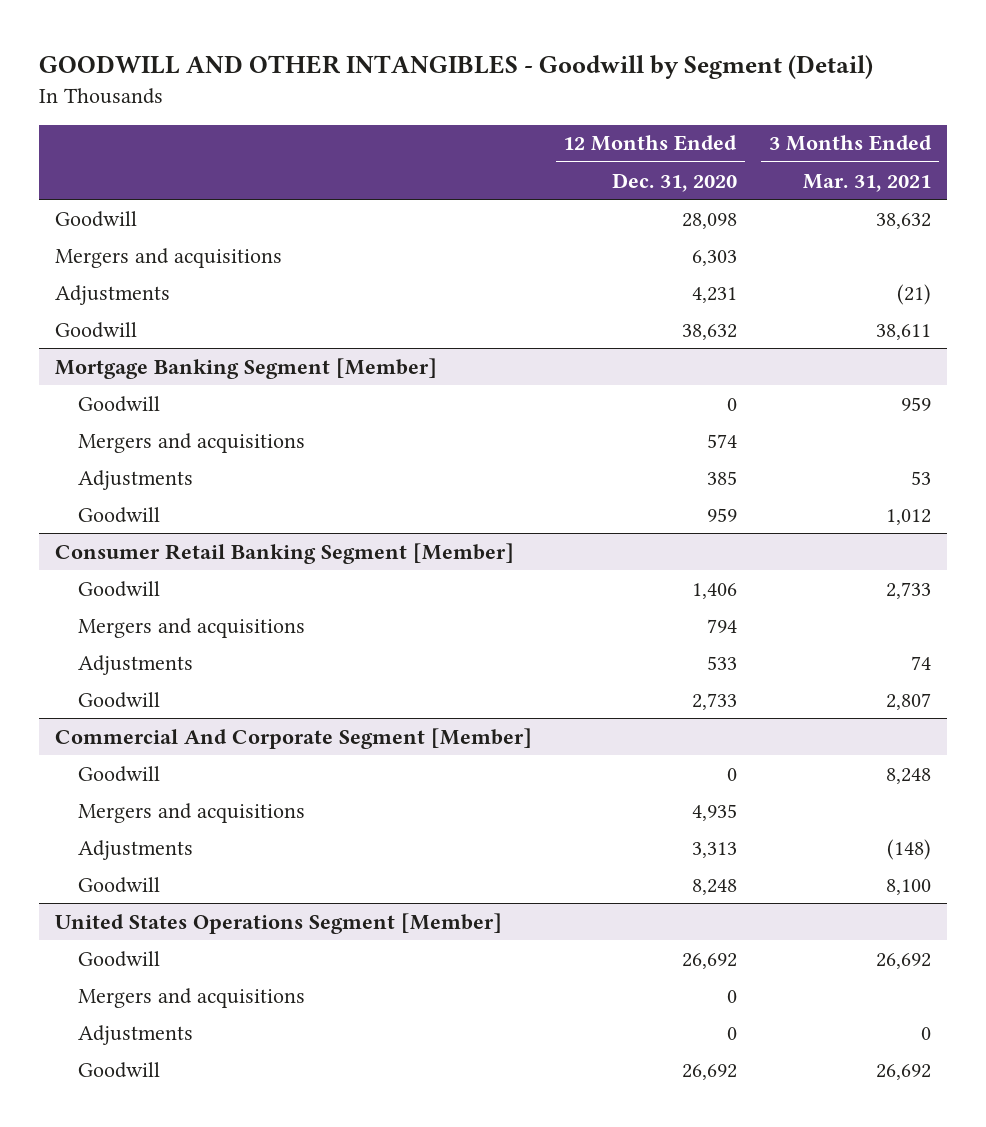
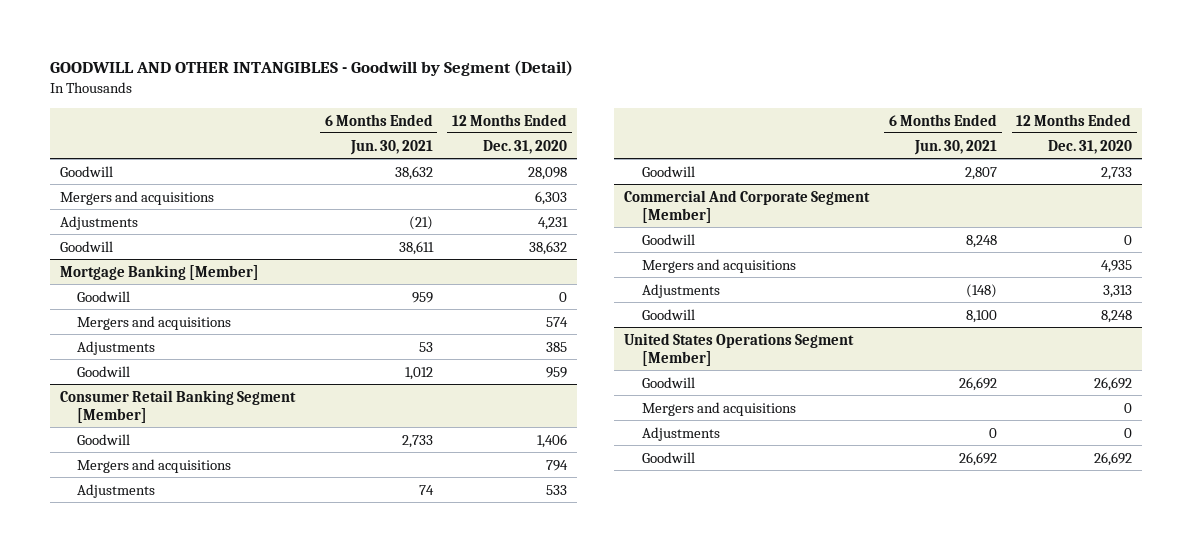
- | 12 Months Ended Dec. 31, 2020 | 3 Months Ended Mar. 31, 2021
+ | 6 Months Ended Jun. 30, 2021 | 12 Months Ended Dec. 31, 2020
- Mortgage Banking Segment [Member]
+ Mortgage Banking [Member]

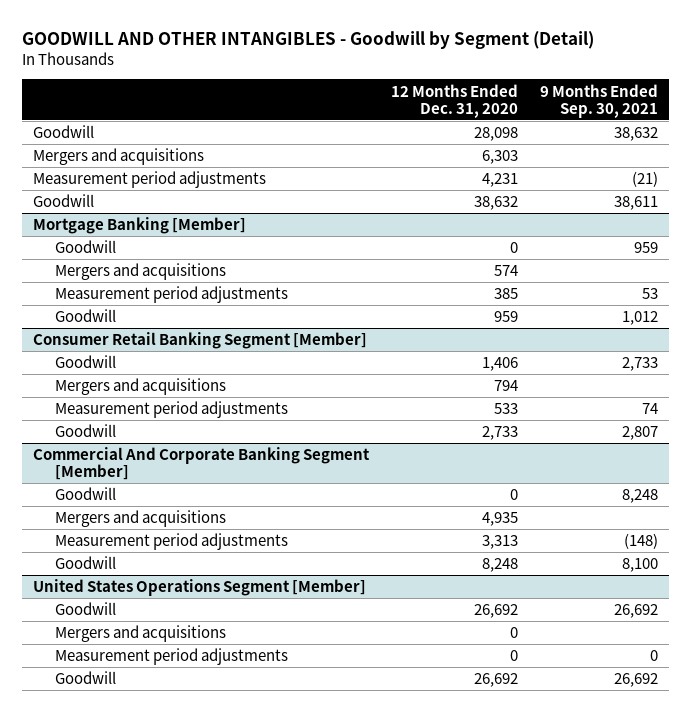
- | 6 Months Ended Jun. 30, 2021 | 12 Months Ended Dec. 31, 2020
+ | 12 Months Ended Dec. 31, 2020 | 9 Months Ended Sep. 30, 2021
- Adjustments | (21) | 4,231
+ Measurement period adjustments | 4,231 | (21)
@ Mortgage Banking [Member]
- Adjustments | 53 | 385
+ Measurement period adjustments | 385 | 53
@ Consumer Retail Banking Segment [Member]
- Adjustments | 74 | 533
+ Measurement period adjustments | 533 | 74
- Commercial And Corporate Segment [Member]
+ Commercial And Corporate Banking Segment [Member]
- Adjustments | (148) | 3,313
+ Measurement period adjustments | 3,313 | (148)
@ United States Operations Segment [Member]
- Adjustments | 0 | 0
+ Measurement period adjustments | 0 | 0

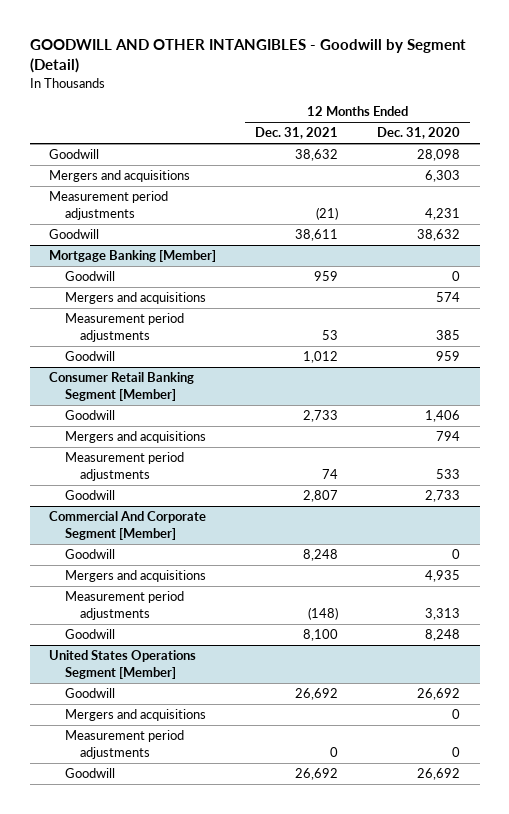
- | 12 Months Ended Dec. 31, 2020 | 9 Months Ended Sep. 30, 2021
+ | 12 Months Ended Dec. 31, 2021 | 12 Months Ended Dec. 31, 2020
- Commercial And Corporate Banking Segment [Member]
+ Commercial And Corporate Segment [Member]

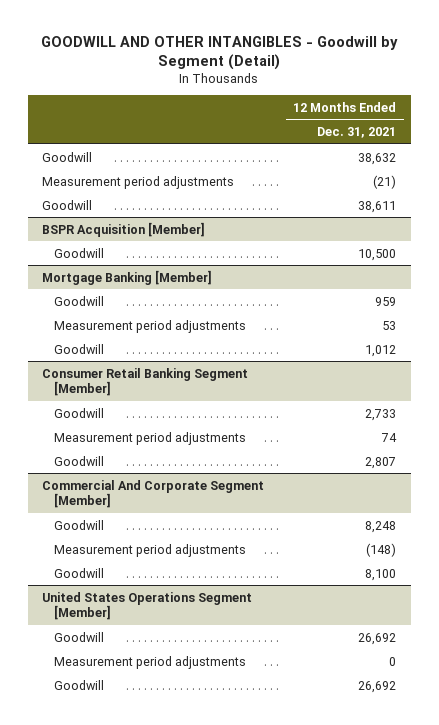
- | 12 Months Ended Dec. 31, 2021 | 12 Months Ended Dec. 31, 2020
+ | 12 Months Ended Dec. 31, 2021
- Mergers and acquisitions | | 6,303
+ BSPR Acquisition [Member]
+ Goodwill | 10,500
@ Mortgage Banking [Member]
- Mergers and acquisitions | | 574
@ Consumer Retail Banking Segment [Member]
- Mergers and acquisitions | | 794
@ Commercial And Corporate Segment [Member]
- Mergers and acquisitions | | 4,935
@ United States Operations Segment [Member]
- Mergers and acquisitions | | 0

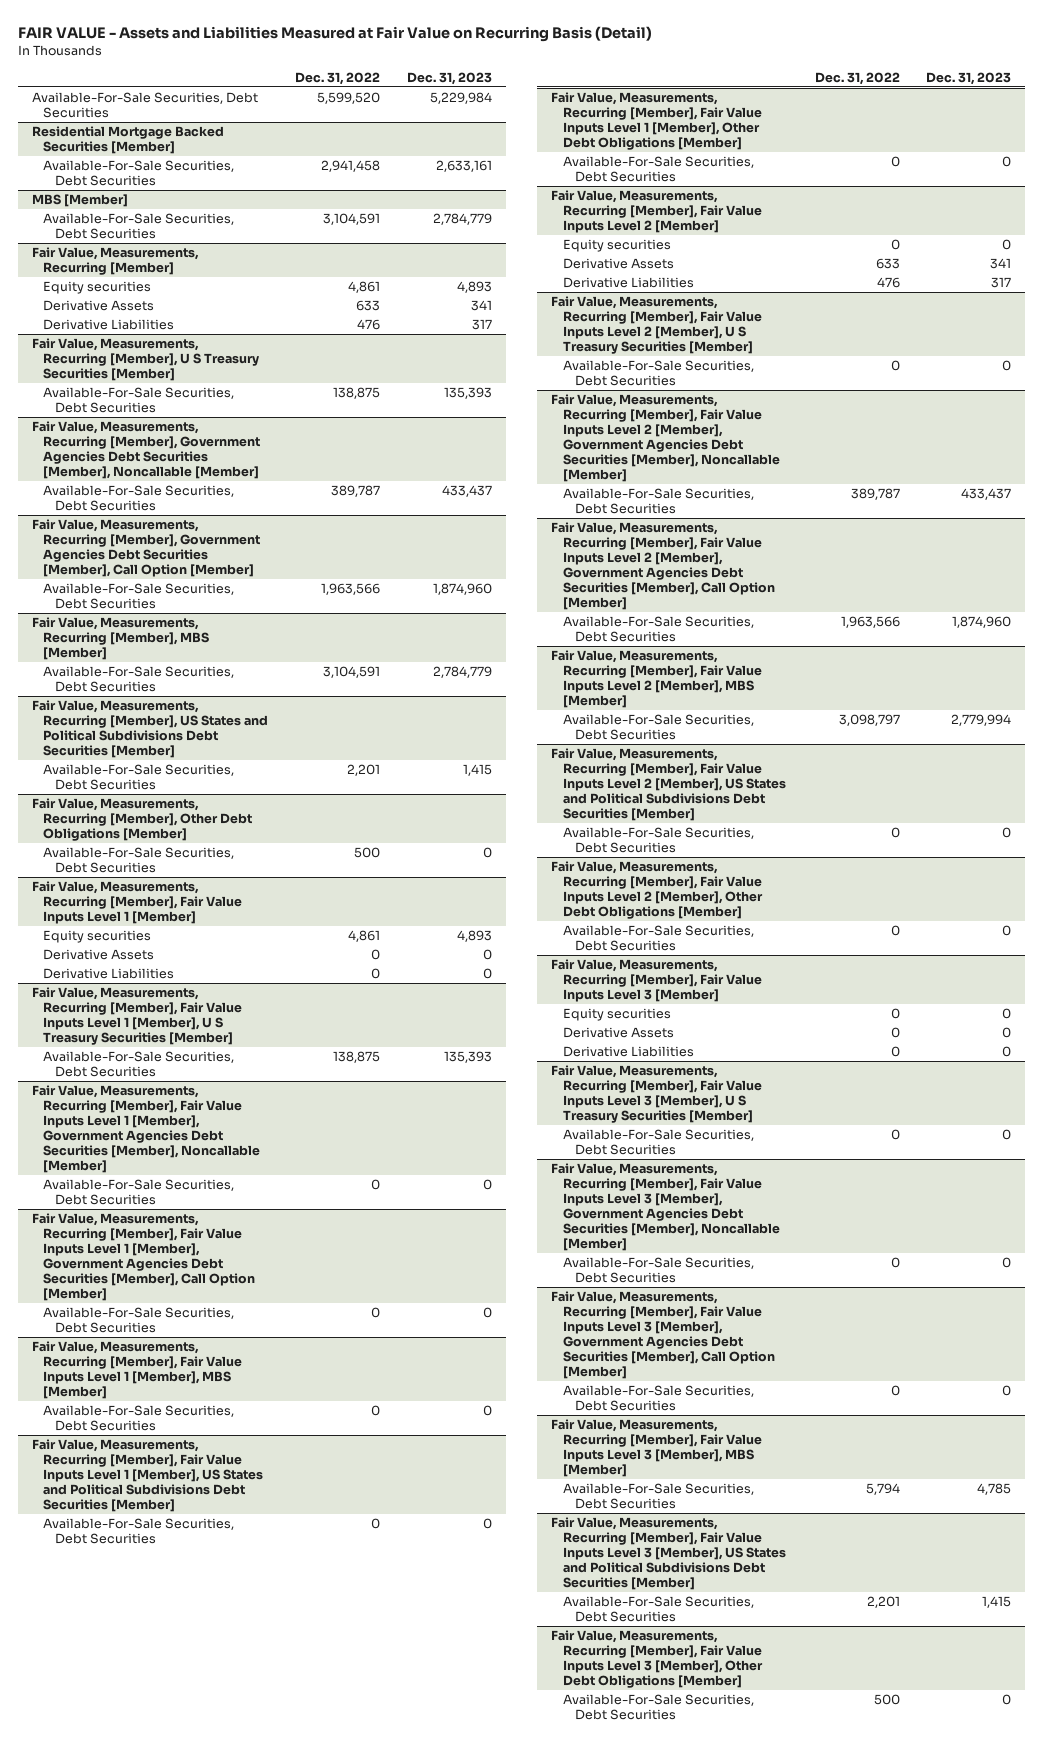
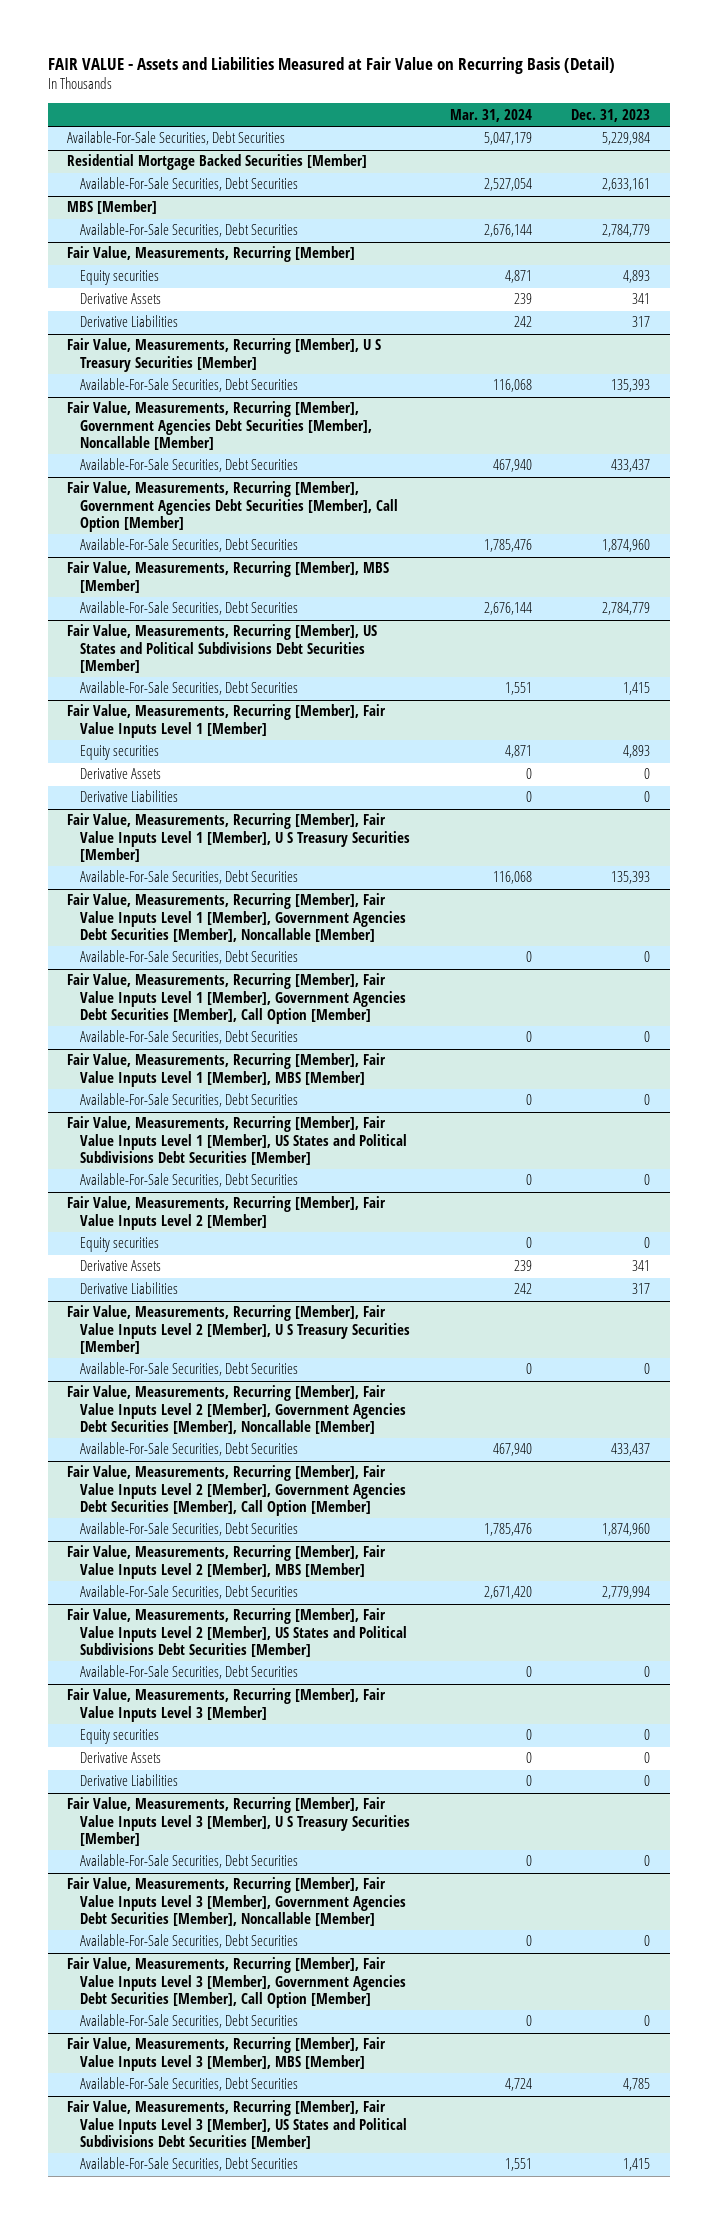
- | Dec. 31, 2022 | Dec. 31, 2023
+ | Mar. 31, 2024 | Dec. 31, 2023
- Fair Value, Measurements, Recurring [Member], Other Debt Obligations [Member]
- Available-For-Sale Securities, Debt Securities | 500 | 0
- Fair Value, Measurements, Recurring [Member], Fair Value Inputs Level 1 [Member], Other Debt Obligations [Member]
- Available-For-Sale Securities, Debt Securities | 0 | 0
- Fair Value, Measurements, Recurring [Member], Fair Value Inputs Level 2 [Member], Other Debt Obligations [Member]
- Available-For-Sale Securities, Debt Securities | 0 | 0
- Fair Value, Measurements, Recurring [Member], Fair Value Inputs Level 3 [Member], Other Debt Obligations [Member]
- Available-For-Sale Securities, Debt Securities | 500 | 0

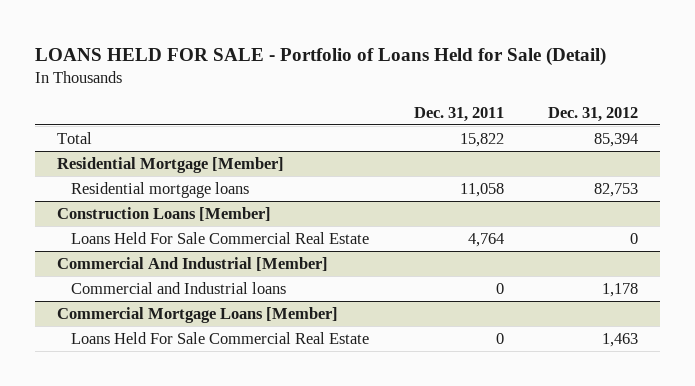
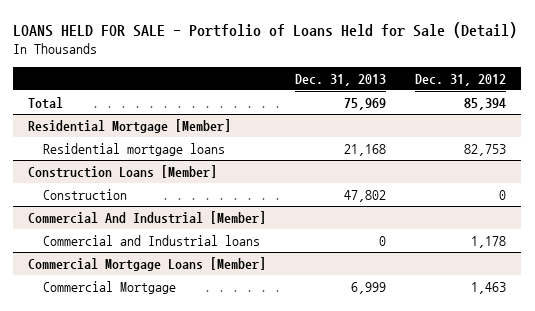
- | Dec. 31, 2011 | Dec. 31, 2012
+ | Dec. 31, 2013 | Dec. 31, 2012
@ Construction Loans [Member]
- Loans Held For Sale Commercial Real Estate | 4,764 | 0
+ Construction | 47,802 | 0
@ Commercial Mortgage Loans [Member]
- Loans Held For Sale Commercial Real Estate | 0 | 1,463
+ Commercial Mortgage | 6,999 | 1,463

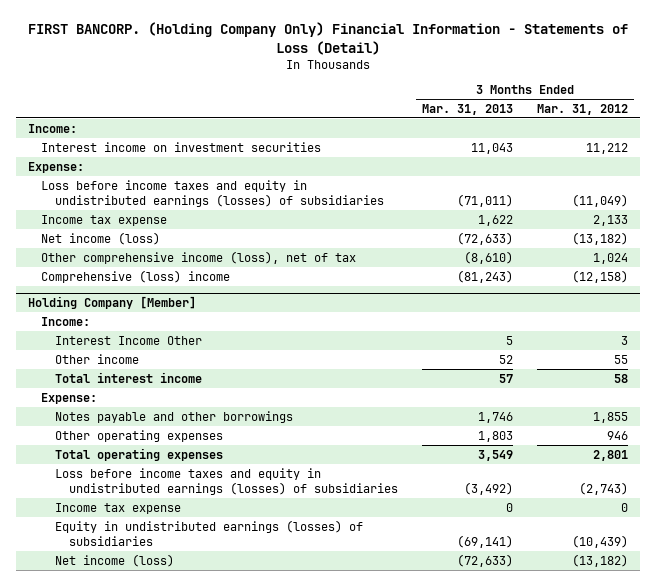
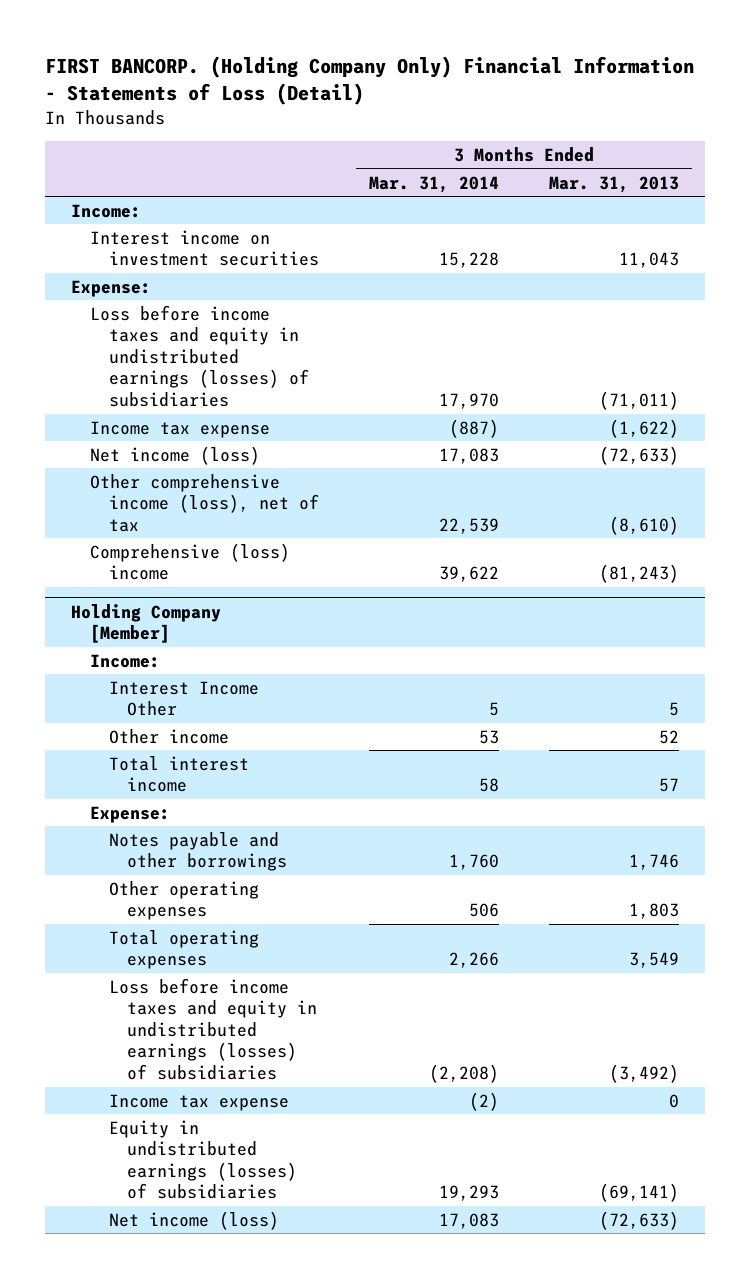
- | 3 Months Ended Mar. 31, 2013 | 3 Months Ended Mar. 31, 2012
+ | 3 Months Ended Mar. 31, 2014 | 3 Months Ended Mar. 31, 2013
- Income tax expense | 1,622 | 2,133
+ Income tax expense | (887) | (1,622)

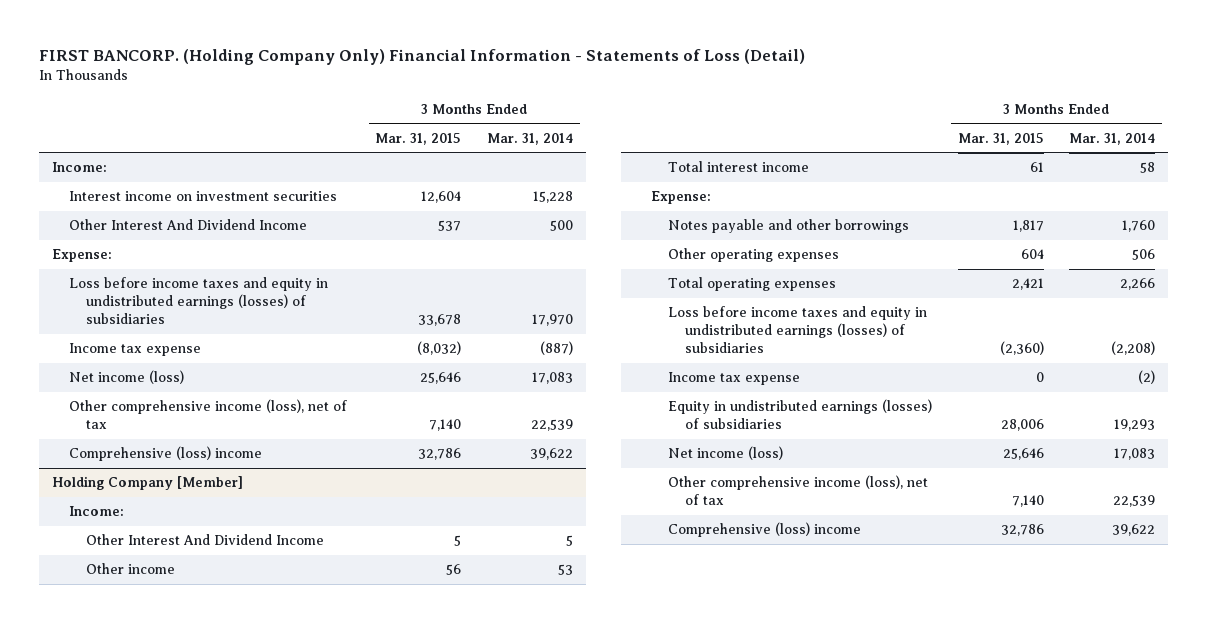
- | 3 Months Ended Mar. 31, 2014 | 3 Months Ended Mar. 31, 2013
+ | 3 Months Ended Mar. 31, 2015 | 3 Months Ended Mar. 31, 2014
+ Other Interest And Dividend Income | 537 | 500
@ Holding Company [Member]
- Interest Income Other | 5 | 5
+ Other Interest And Dividend Income | 5 | 5
+ Other comprehensive income (loss), net of tax | 7,140 | 22,539
+ Comprehensive (loss) income | 32,786 | 39,622

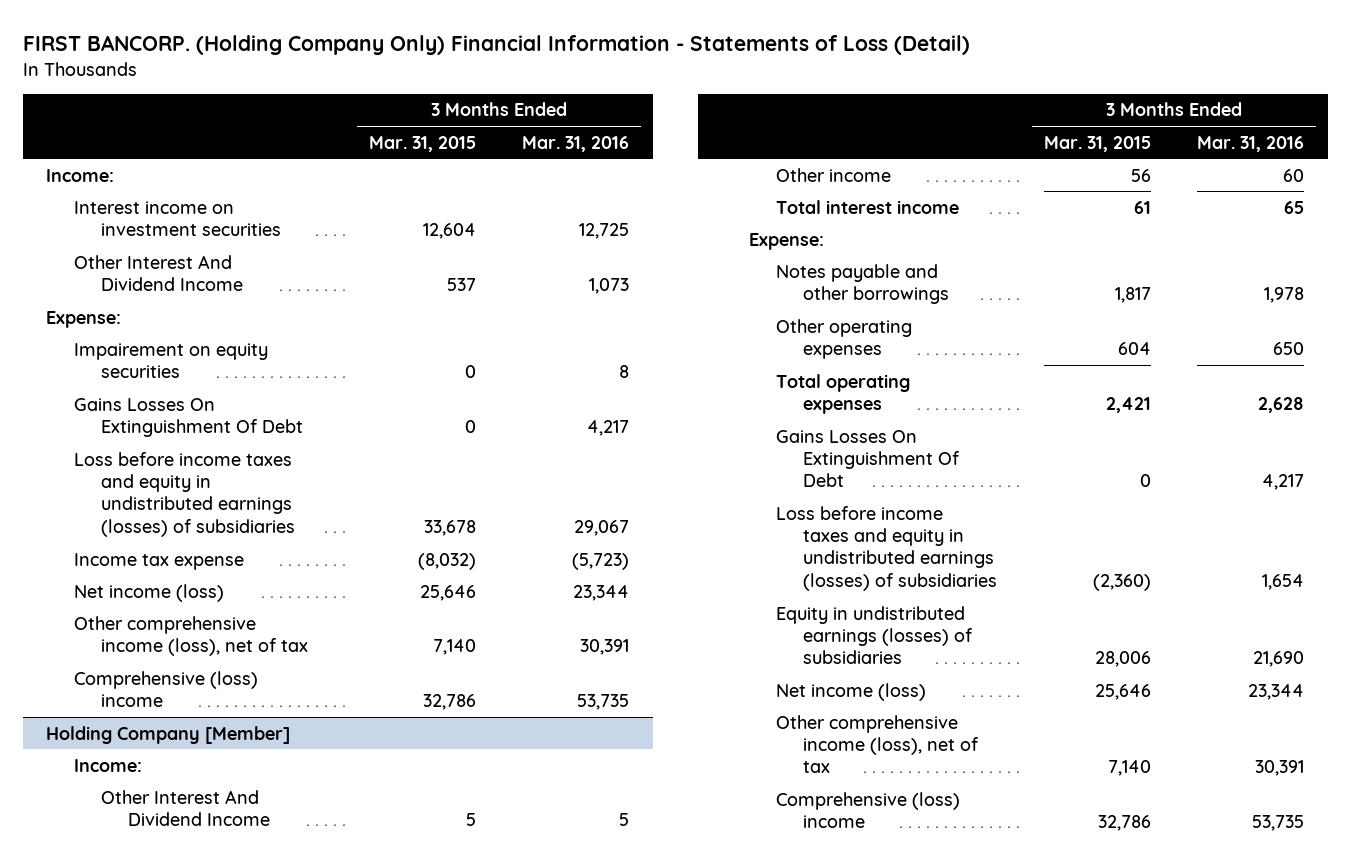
- | 3 Months Ended Mar. 31, 2015 | 3 Months Ended Mar. 31, 2014
+ | 3 Months Ended Mar. 31, 2015 | 3 Months Ended Mar. 31, 2016
+ Impairement on equity securities | 0 | 8
+ Gains Losses On Extinguishment Of Debt | 0 | 4,217
@ Holding Company [Member]
+ Gains Losses On Extinguishment Of Debt | 0 | 4,217
- Income tax expense | 0 | (2)

